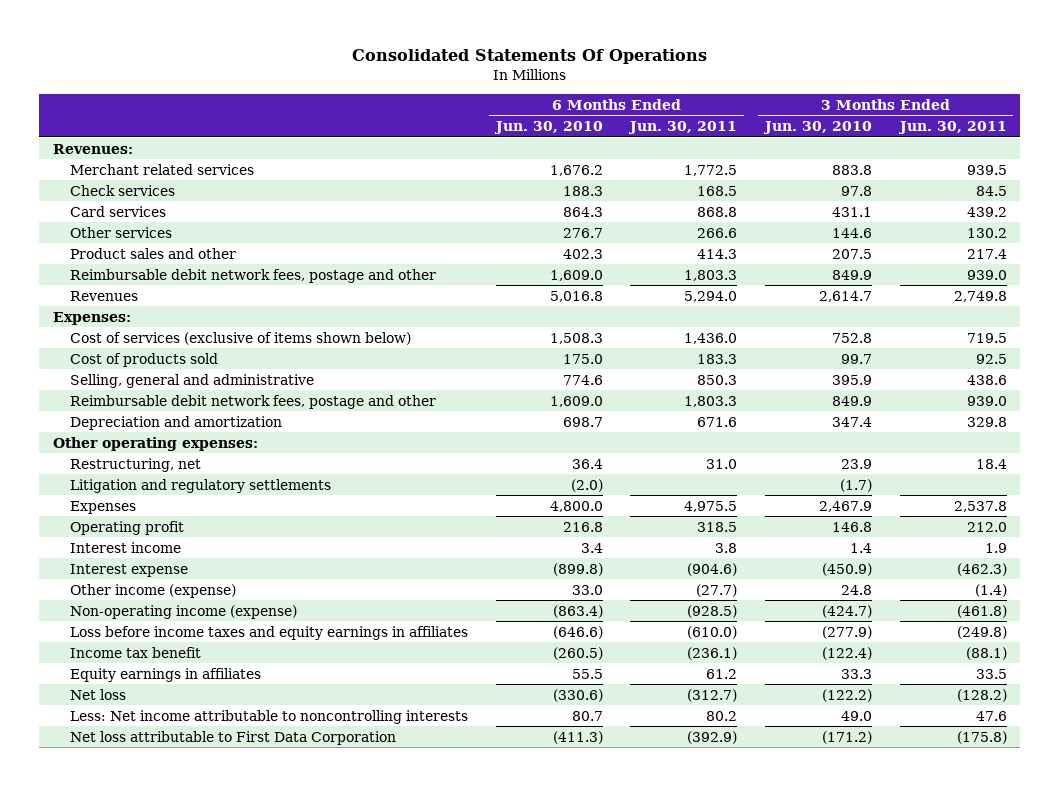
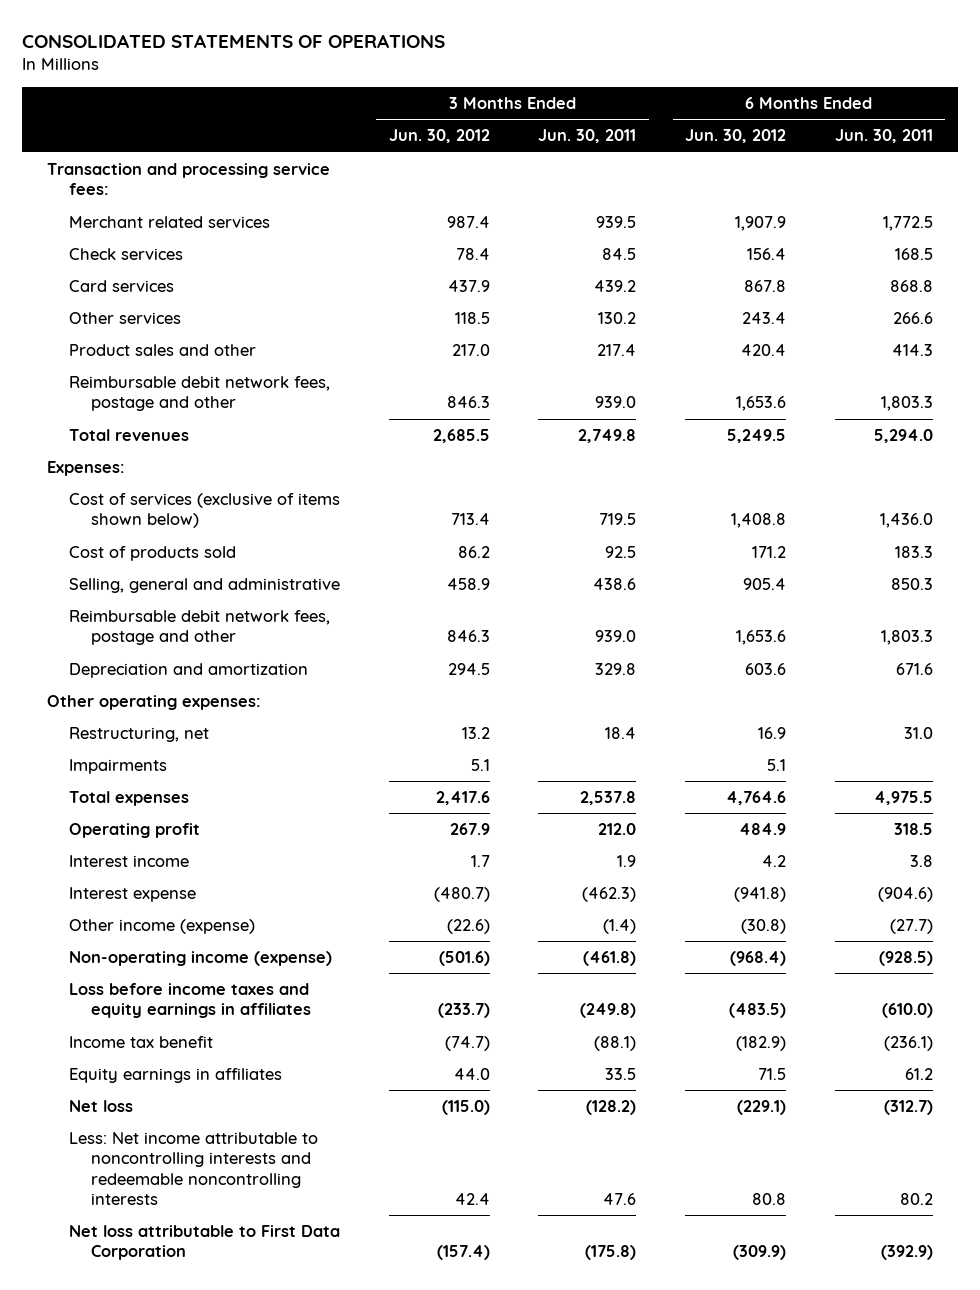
- Consolidated Statements Of Operations
+ CONSOLIDATED STATEMENTS OF OPERATIONS
- | 6 Months Ended Jun. 30, 2010 | 6 Months Ended Jun. 30, 2011 | 3 Months Ended Jun. 30, 2010 | 3 Months Ended Jun. 30, 2011
+ | 3 Months Ended Jun. 30, 2012 | 3 Months Ended Jun. 30, 2011 | 6 Months Ended Jun. 30, 2012 | 6 Months Ended Jun. 30, 2011
- Revenues:
+ Transaction and processing service fees:
- Revenues | 5,016.8 | 5,294.0 | 2,614.7 | 2,749.8
+ Total revenues | 2,685.5 | 2,749.8 | 5,249.5 | 5,294.0
- Litigation and regulatory settlements | (2.0) | | (1.7) |
- Expenses | 4,800.0 | 4,975.5 | 2,467.9 | 2,537.8
+ Impairments | 5.1 | | 5.1 |
+ Total expenses | 2,417.6 | 2,537.8 | 4,764.6 | 4,975.5
- Less: Net income attributable to noncontrolling interests | 80.7 | 80.2 | 49.0 | 47.6
+ Less: Net income attributable to noncontrolling interests and redeemable noncontrolling interests | 42.4 | 47.6 | 80.8 | 80.2

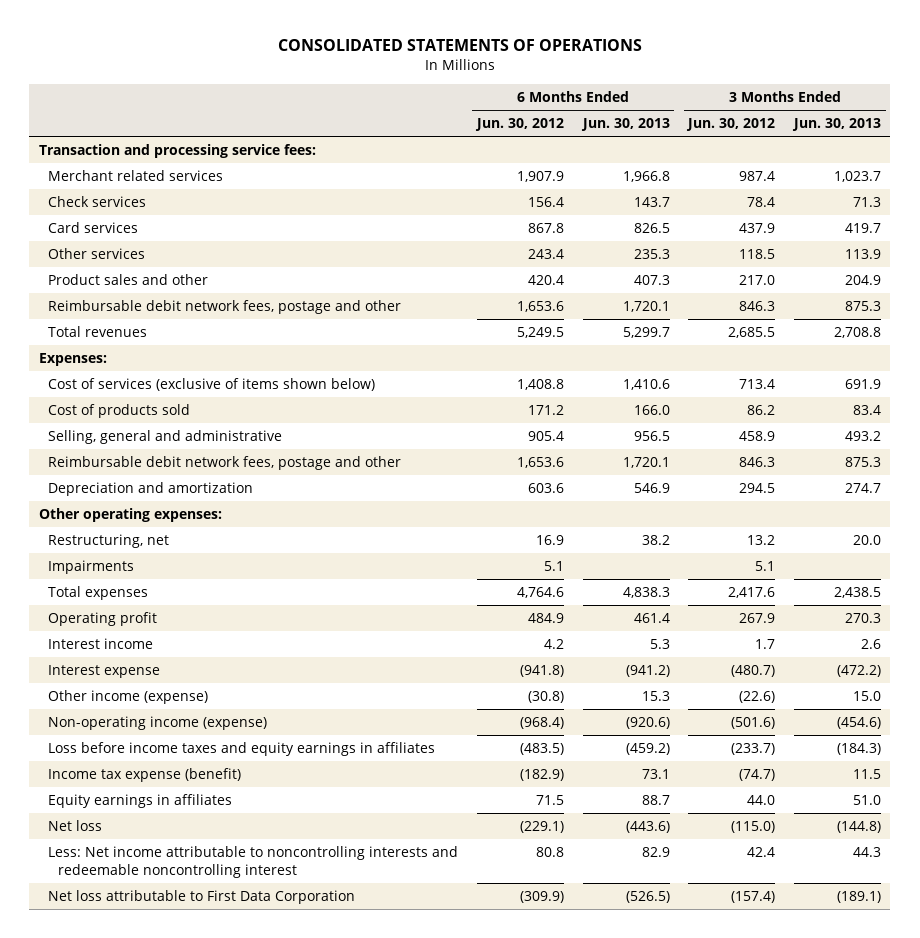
- | 3 Months Ended Jun. 30, 2012 | 3 Months Ended Jun. 30, 2011 | 6 Months Ended Jun. 30, 2012 | 6 Months Ended Jun. 30, 2011
+ | 6 Months Ended Jun. 30, 2012 | 6 Months Ended Jun. 30, 2013 | 3 Months Ended Jun. 30, 2012 | 3 Months Ended Jun. 30, 2013
- Income tax benefit | (74.7) | (88.1) | (182.9) | (236.1)
+ Income tax expense (benefit) | (182.9) | 73.1 | (74.7) | 11.5
- Less: Net income attributable to noncontrolling interests and redeemable noncontrolling interests | 42.4 | 47.6 | 80.8 | 80.2
+ Less: Net income attributable to noncontrolling interests and redeemable noncontrolling interest | 80.8 | 82.9 | 42.4 | 44.3

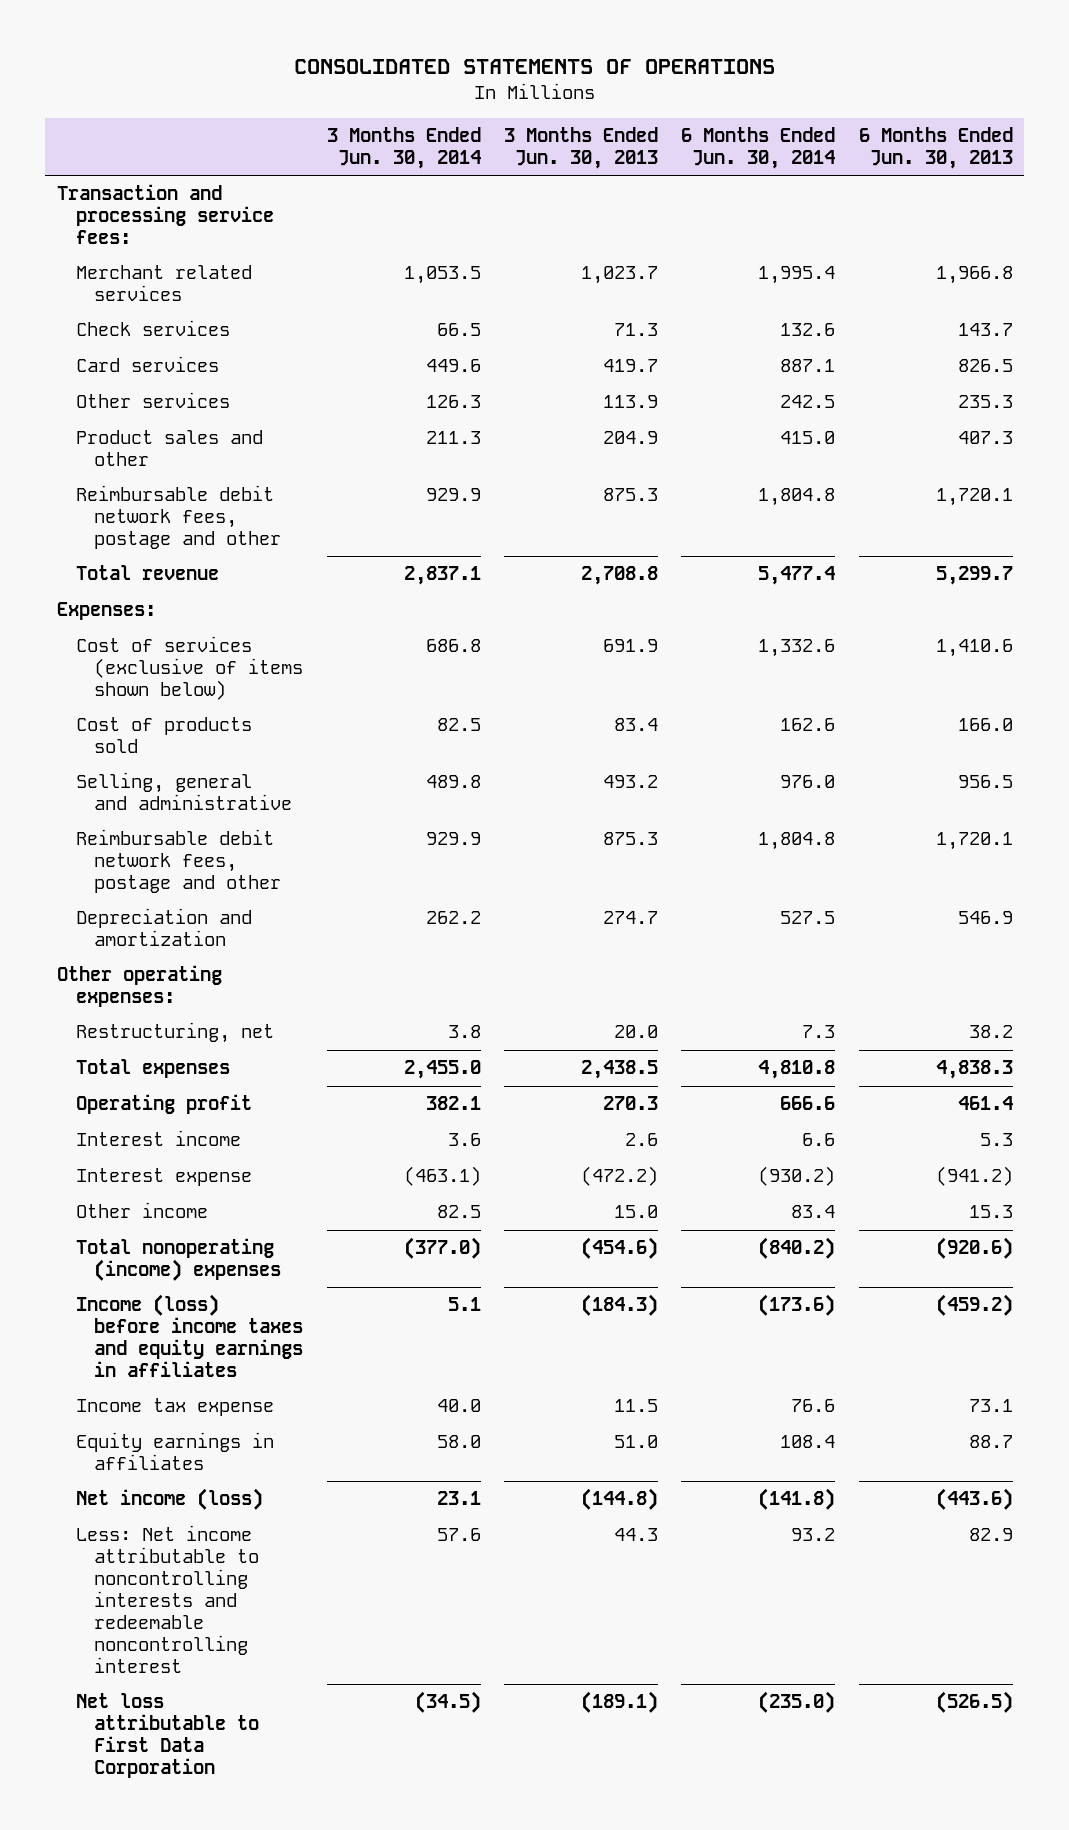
- | 6 Months Ended Jun. 30, 2012 | 6 Months Ended Jun. 30, 2013 | 3 Months Ended Jun. 30, 2012 | 3 Months Ended Jun. 30, 2013
+ | 3 Months Ended Jun. 30, 2014 | 3 Months Ended Jun. 30, 2013 | 6 Months Ended Jun. 30, 2014 | 6 Months Ended Jun. 30, 2013
- Total revenues | 5,249.5 | 5,299.7 | 2,685.5 | 2,708.8
+ Total revenue | 2,837.1 | 2,708.8 | 5,477.4 | 5,299.7
- Impairments | 5.1 | | 5.1 |
- Other income (expense) | (30.8) | 15.3 | (22.6) | 15.0
- Non-operating income (expense) | (968.4) | (920.6) | (501.6) | (454.6)
- Loss before income taxes and equity earnings in affiliates | (483.5) | (459.2) | (233.7) | (184.3)
- Income tax expense (benefit) | (182.9) | 73.1 | (74.7) | 11.5
+ Other income | 82.5 | 15.0 | 83.4 | 15.3
+ Total nonoperating (income) expenses | (377.0) | (454.6) | (840.2) | (920.6)
+ Income (loss) before income taxes and equity earnings in affiliates | 5.1 | (184.3) | (173.6) | (459.2)
+ Income tax expense | 40.0 | 11.5 | 76.6 | 73.1
- Net loss | (229.1) | (443.6) | (115.0) | (144.8)
+ Net income (loss) | 23.1 | (144.8) | (141.8) | (443.6)

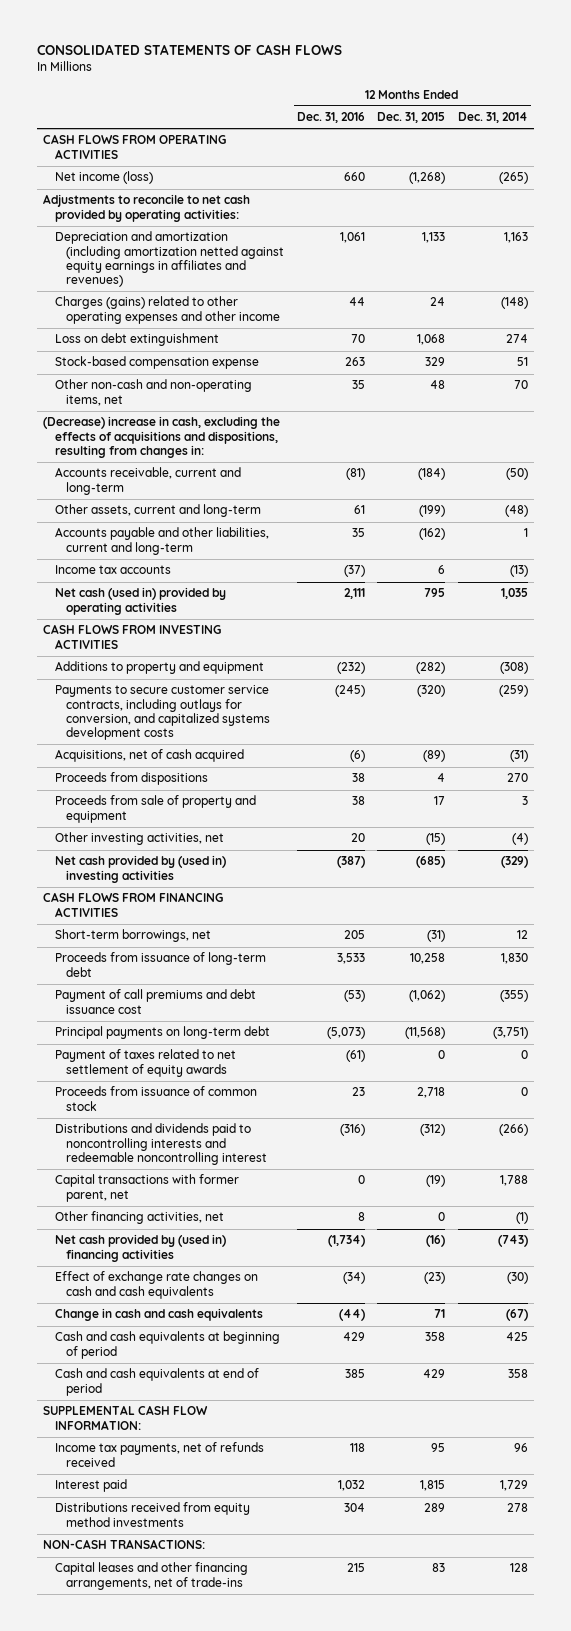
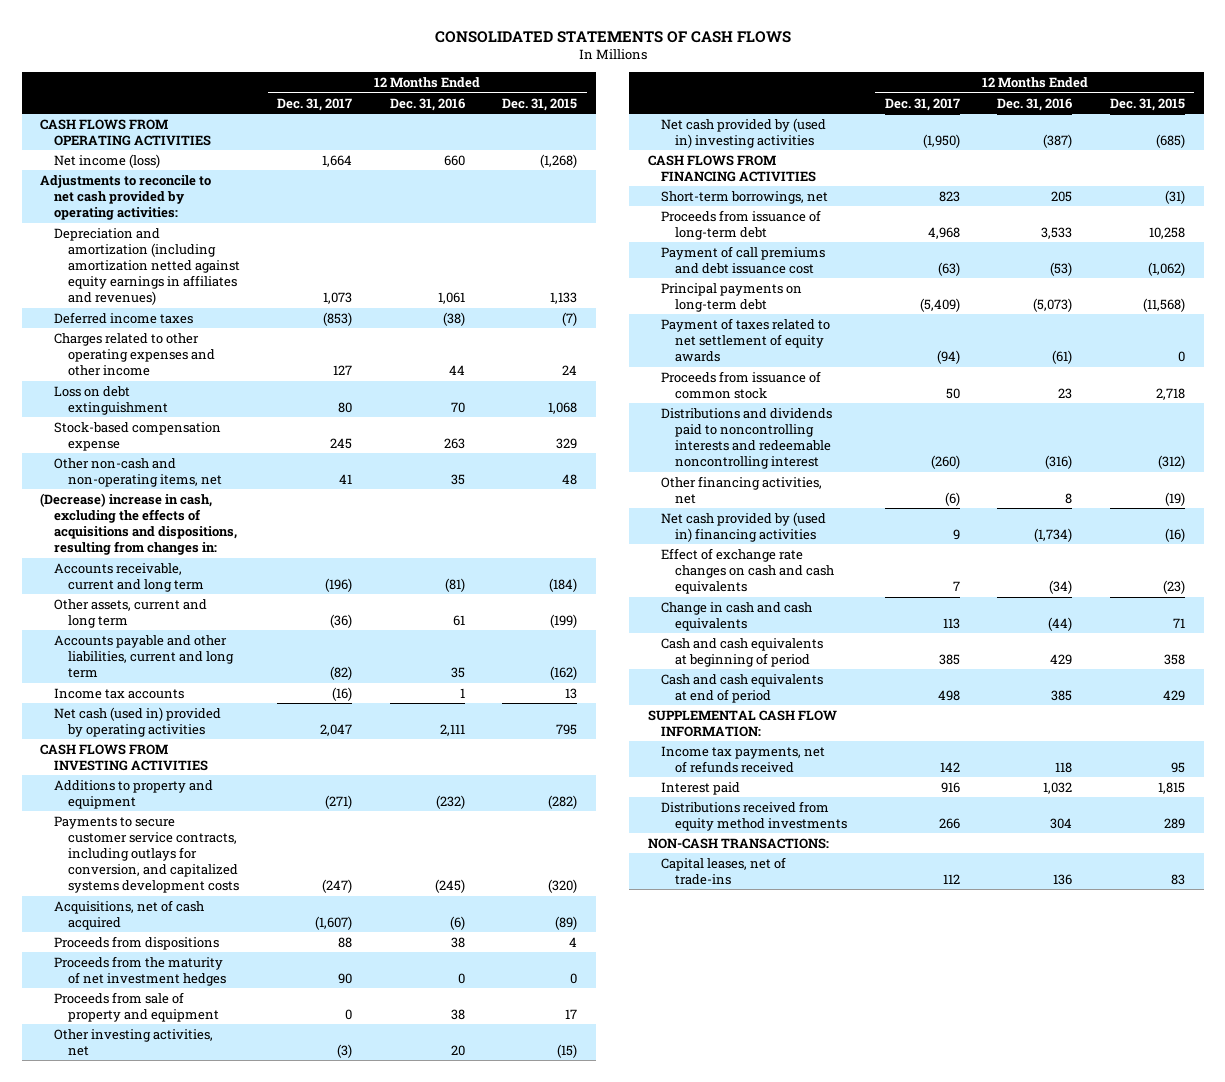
- | 12 Months Ended Dec. 31, 2016 | 12 Months Ended Dec. 31, 2015 | 12 Months Ended Dec. 31, 2014
+ | 12 Months Ended Dec. 31, 2017 | 12 Months Ended Dec. 31, 2016 | 12 Months Ended Dec. 31, 2015
- Charges (gains) related to other operating expenses and other income | 44 | 24 | (148)
+ Deferred income taxes | (853) | (38) | (7)
+ Charges related to other operating expenses and other income | 127 | 44 | 24
- Accounts receivable, current and long-term | (81) | (184) | (50)
- Other assets, current and long-term | 61 | (199) | (48)
- Accounts payable and other liabilities, current and long-term | 35 | (162) | 1
- Income tax accounts | (37) | 6 | (13)
+ Accounts receivable, current and long term | (196) | (81) | (184)
+ Other assets, current and long term | (36) | 61 | (199)
+ Accounts payable and other liabilities, current and long term | (82) | 35 | (162)
+ Income tax accounts | (16) | 1 | 13
+ Proceeds from the maturity of net investment hedges | 90 | 0 | 0
- Capital transactions with former parent, net | 0 | (19) | 1,788
- Other financing activities, net | 8 | 0 | (1)
+ Other financing activities, net | (6) | 8 | (19)
- Capital leases and other financing arrangements, net of trade-ins | 215 | 83 | 128
+ Capital leases, net of trade-ins | 112 | 136 | 83

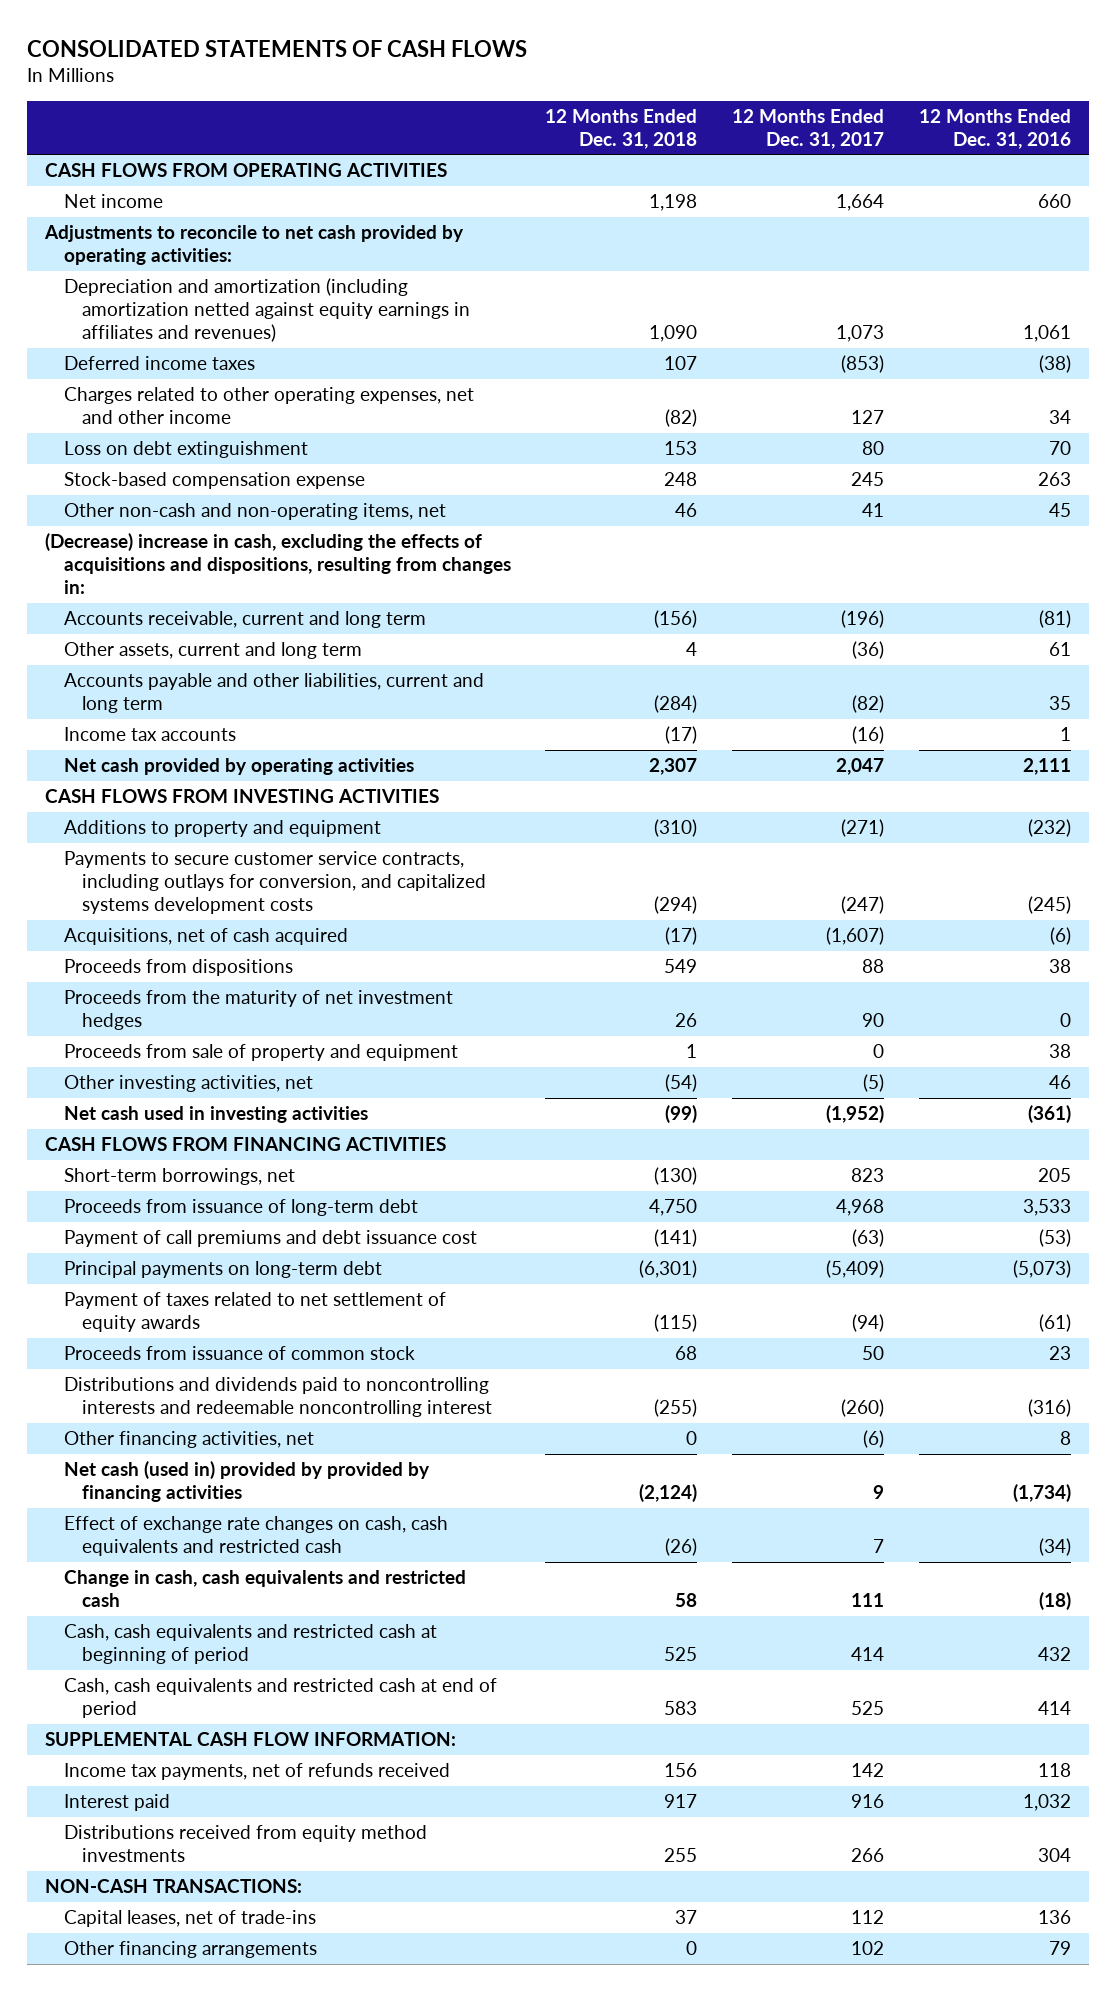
- | 12 Months Ended Dec. 31, 2017 | 12 Months Ended Dec. 31, 2016 | 12 Months Ended Dec. 31, 2015
+ | 12 Months Ended Dec. 31, 2018 | 12 Months Ended Dec. 31, 2017 | 12 Months Ended Dec. 31, 2016
- Net income (loss) | 1,664 | 660 | (1,268)
+ Net income | 1,198 | 1,664 | 660
- Charges related to other operating expenses and other income | 127 | 44 | 24
+ Charges related to other operating expenses, net and other income | (82) | 127 | 34
- Other non-cash and non-operating items, net | 41 | 35 | 48
+ Other non-cash and non-operating items, net | 46 | 41 | 45
- Net cash (used in) provided by operating activities | 2,047 | 2,111 | 795
+ Net cash provided by operating activities | 2,307 | 2,047 | 2,111
- Other investing activities, net | (3) | 20 | (15)
- Net cash provided by (used in) investing activities | (1,950) | (387) | (685)
+ Other investing activities, net | (54) | (5) | 46
+ Net cash used in investing activities | (99) | (1,952) | (361)
- Net cash provided by (used in) financing activities | 9 | (1,734) | (16)
- Effect of exchange rate changes on cash and cash equivalents | 7 | (34) | (23)
- Change in cash and cash equivalents | 113 | (44) | 71
- Cash and cash equivalents at beginning of period | 385 | 429 | 358
- Cash and cash equivalents at end of period | 498 | 385 | 429
+ Net cash (used in) provided by provided by financing activities | (2,124) | 9 | (1,734)
+ Effect of exchange rate changes on cash, cash equivalents and restricted cash | (26) | 7 | (34)
+ Change in cash, cash equivalents and restricted cash | 58 | 111 | (18)
+ Cash, cash equivalents and restricted cash at beginning of period | 525 | 414 | 432
+ Cash, cash equivalents and restricted cash at end of period | 583 | 525 | 414
+ Other financing arrangements | 0 | 102 | 79

